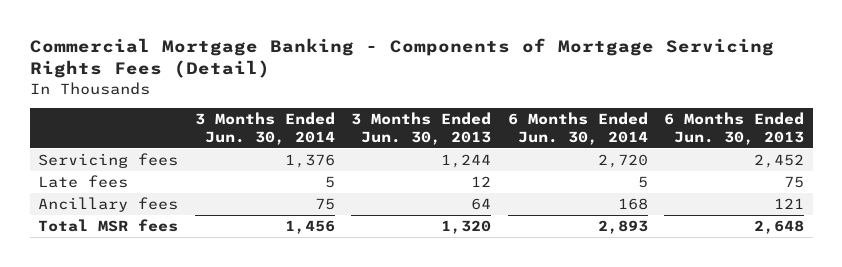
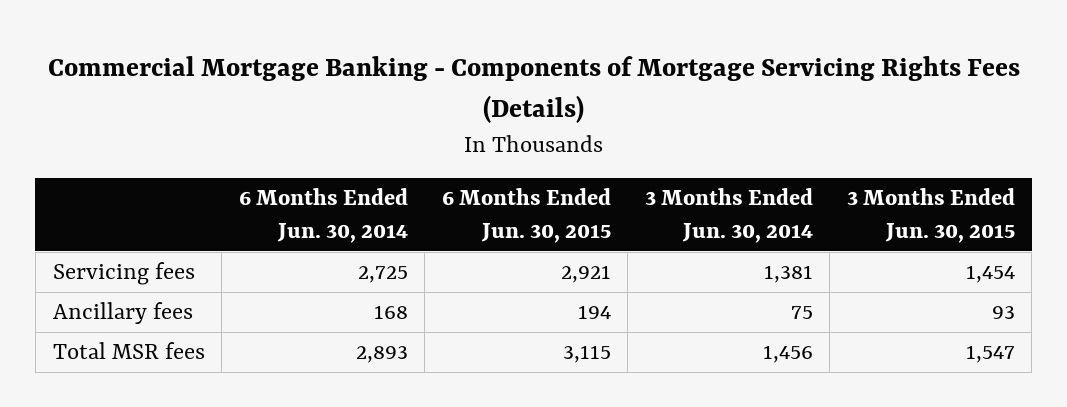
- Commercial Mortgage Banking - Components of Mortgage Servicing Rights Fees (Detail)
+ Commercial Mortgage Banking - Components of Mortgage Servicing Rights Fees (Details)
- | 3 Months Ended Jun. 30, 2014 | 3 Months Ended Jun. 30, 2013 | 6 Months Ended Jun. 30, 2014 | 6 Months Ended Jun. 30, 2013
+ | 6 Months Ended Jun. 30, 2014 | 6 Months Ended Jun. 30, 2015 | 3 Months Ended Jun. 30, 2014 | 3 Months Ended Jun. 30, 2015
- Servicing fees | 1,376 | 1,244 | 2,720 | 2,452
- Late fees | 5 | 12 | 5 | 75
+ Servicing fees | 2,725 | 2,921 | 1,381 | 1,454

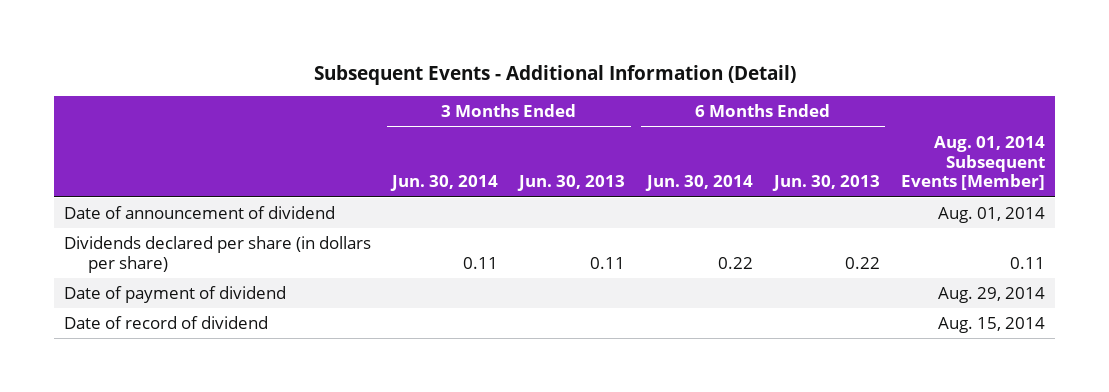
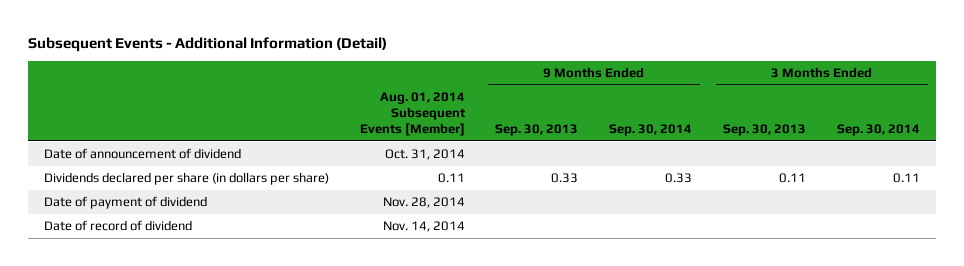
- | 3 Months Ended Jun. 30, 2014 | 3 Months Ended Jun. 30, 2013 | 6 Months Ended Jun. 30, 2014 | 6 Months Ended Jun. 30, 2013 | Aug. 01, 2014 Subsequent Events [Member]
+ | Aug. 01, 2014 Subsequent Events [Member] | 9 Months Ended Sep. 30, 2013 | 9 Months Ended Sep. 30, 2014 | 3 Months Ended Sep. 30, 2013 | 3 Months Ended Sep. 30, 2014
- Date of announcement of dividend | | | | | Aug. 01, 2014
+ Date of announcement of dividend | Oct. 31, 2014 | | | |
- Date of payment of dividend | | | | | Aug. 29, 2014
- Date of record of dividend | | | | | Aug. 15, 2014
+ Date of payment of dividend | Nov. 28, 2014 | | | |
+ Date of record of dividend | Nov. 14, 2014 | | | |

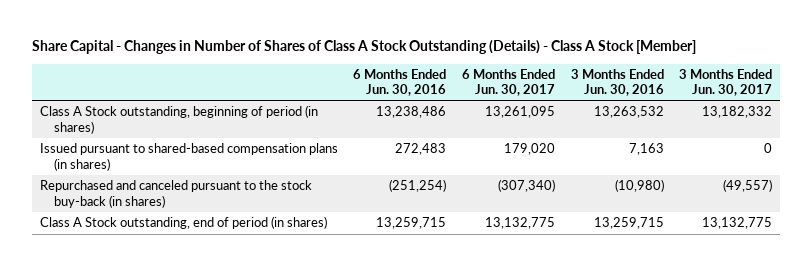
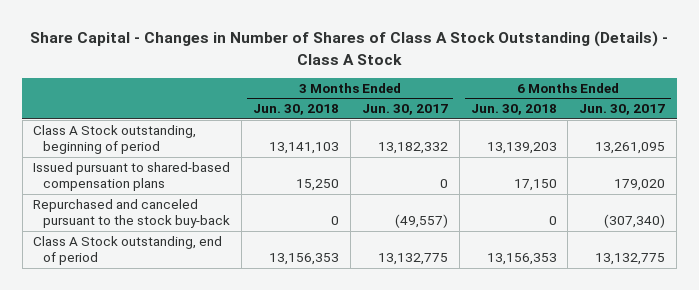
- Share Capital - Changes in Number of Shares of Class A Stock Outstanding (Details) - Class A Stock [Member]
+ Share Capital - Changes in Number of Shares of Class A Stock Outstanding (Details) - Class A Stock
- | 6 Months Ended Jun. 30, 2016 | 6 Months Ended Jun. 30, 2017 | 3 Months Ended Jun. 30, 2016 | 3 Months Ended Jun. 30, 2017
+ | 3 Months Ended Jun. 30, 2018 | 3 Months Ended Jun. 30, 2017 | 6 Months Ended Jun. 30, 2018 | 6 Months Ended Jun. 30, 2017
- Class A Stock outstanding, beginning of period (in shares) | 13,238,486 | 13,261,095 | 13,263,532 | 13,182,332
- Issued pursuant to shared-based compensation plans (in shares) | 272,483 | 179,020 | 7,163 | 0
- Repurchased and canceled pursuant to the stock buy-back (in shares) | (251,254) | (307,340) | (10,980) | (49,557)
- Class A Stock outstanding, end of period (in shares) | 13,259,715 | 13,132,775 | 13,259,715 | 13,132,775
+ Class A Stock outstanding, beginning of period | 13,141,103 | 13,182,332 | 13,139,203 | 13,261,095
+ Issued pursuant to shared-based compensation plans | 15,250 | 0 | 17,150 | 179,020
+ Repurchased and canceled pursuant to the stock buy-back | 0 | (49,557) | 0 | (307,340)
+ Class A Stock outstanding, end of period | 13,156,353 | 13,132,775 | 13,156,353 | 13,132,775

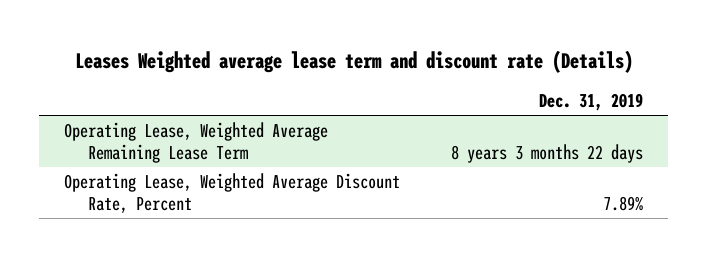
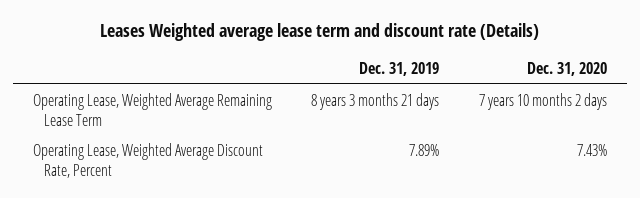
- | Dec. 31, 2019
+ | Dec. 31, 2019 | Dec. 31, 2020
- Operating Lease, Weighted Average Remaining Lease Term | 8 years 3 months 22 days
+ Operating Lease, Weighted Average Remaining Lease Term | 8 years 3 months 21 days | 7 years 10 months 2 days

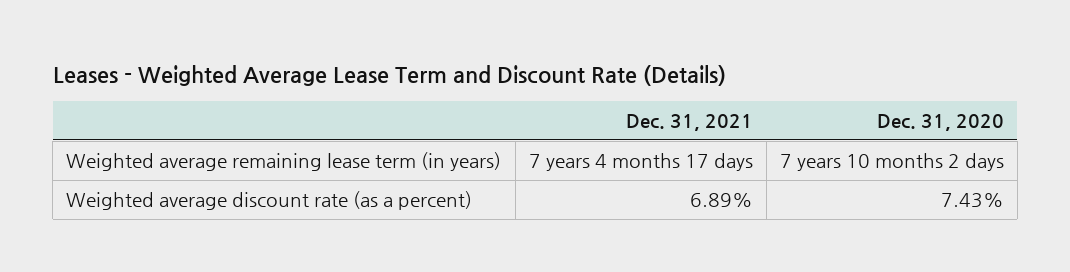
- Leases Weighted average lease term and discount rate (Details)
+ Leases - Weighted Average Lease Term and Discount Rate (Details)
- | Dec. 31, 2019 | Dec. 31, 2020
+ | Dec. 31, 2021 | Dec. 31, 2020
- Operating Lease, Weighted Average Remaining Lease Term | 8 years 3 months 21 days | 7 years 10 months 2 days
- Operating Lease, Weighted Average Discount Rate, Percent | 7.89% | 7.43%
+ Weighted average remaining lease term (in years) | 7 years 4 months 17 days | 7 years 10 months 2 days
+ Weighted average discount rate (as a percent) | 6.89% | 7.43%

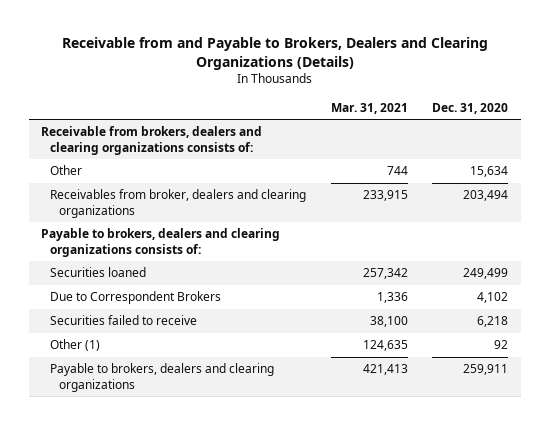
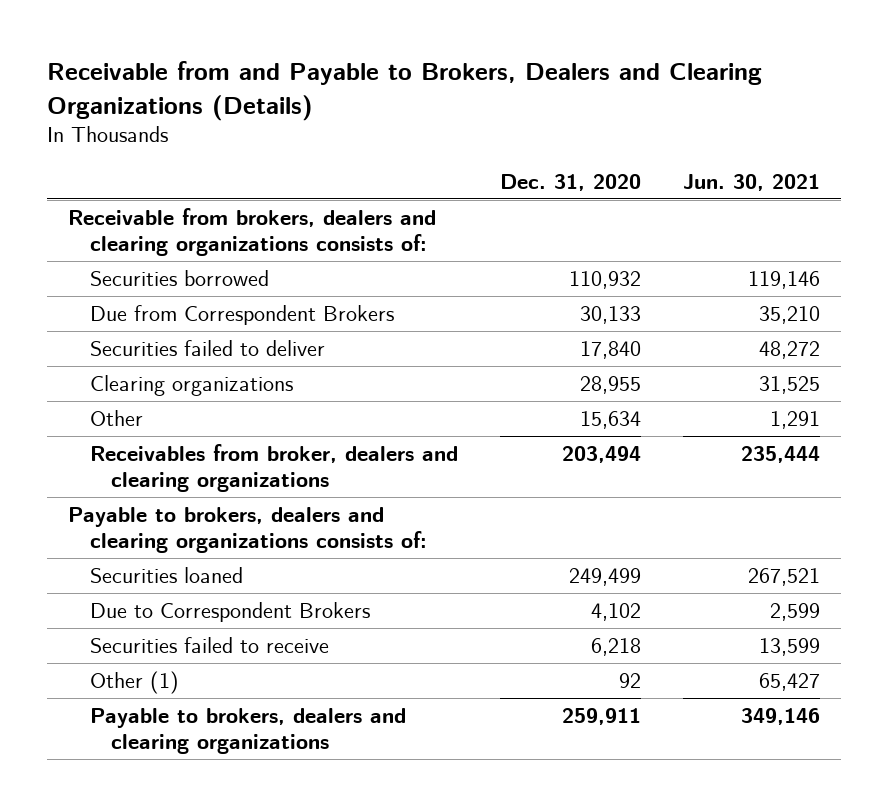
- | Mar. 31, 2021 | Dec. 31, 2020
+ | Dec. 31, 2020 | Jun. 30, 2021
+ Securities borrowed | 110,932 | 119,146
+ Due from Correspondent Brokers | 30,133 | 35,210
+ Securities failed to deliver | 17,840 | 48,272
+ Clearing organizations | 28,955 | 31,525

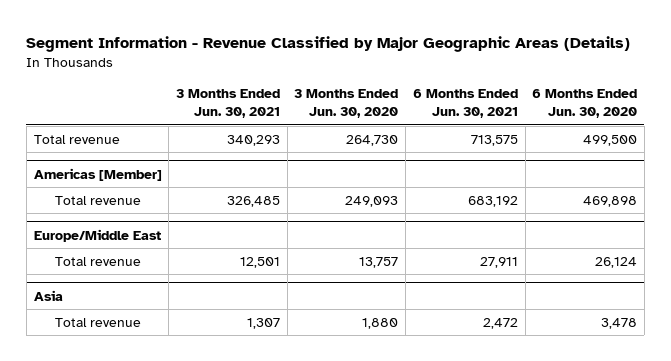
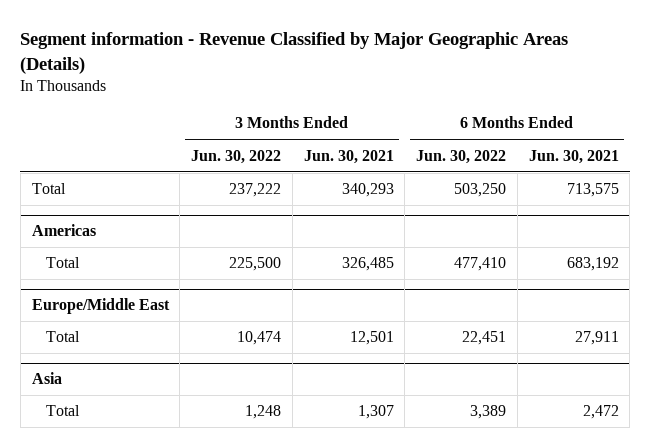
- Segment Information - Revenue Classified by Major Geographic Areas (Details)
+ Segment information - Revenue Classified by Major Geographic Areas (Details)
- | 3 Months Ended Jun. 30, 2021 | 3 Months Ended Jun. 30, 2020 | 6 Months Ended Jun. 30, 2021 | 6 Months Ended Jun. 30, 2020
+ | 3 Months Ended Jun. 30, 2022 | 3 Months Ended Jun. 30, 2021 | 6 Months Ended Jun. 30, 2022 | 6 Months Ended Jun. 30, 2021
- Total revenue | 340,293 | 264,730 | 713,575 | 499,500
- Americas [Member]
- Total revenue | 326,485 | 249,093 | 683,192 | 469,898
+ Total | 237,222 | 340,293 | 503,250 | 713,575
+ Americas
+ Total | 225,500 | 326,485 | 477,410 | 683,192
@ Europe/Middle East
- Total revenue | 12,501 | 13,757 | 27,911 | 26,124
+ Total | 10,474 | 12,501 | 22,451 | 27,911
@ Asia
- Total revenue | 1,307 | 1,880 | 2,472 | 3,478
+ Total | 1,248 | 1,307 | 3,389 | 2,472

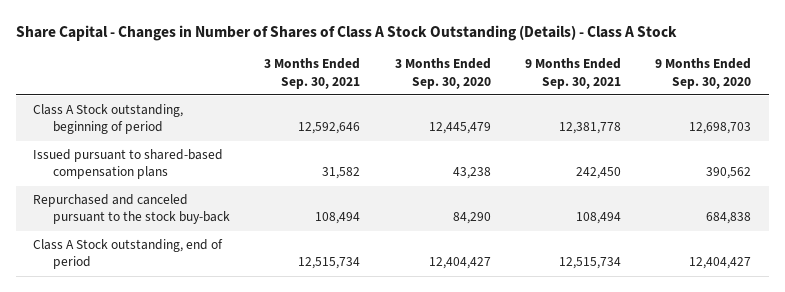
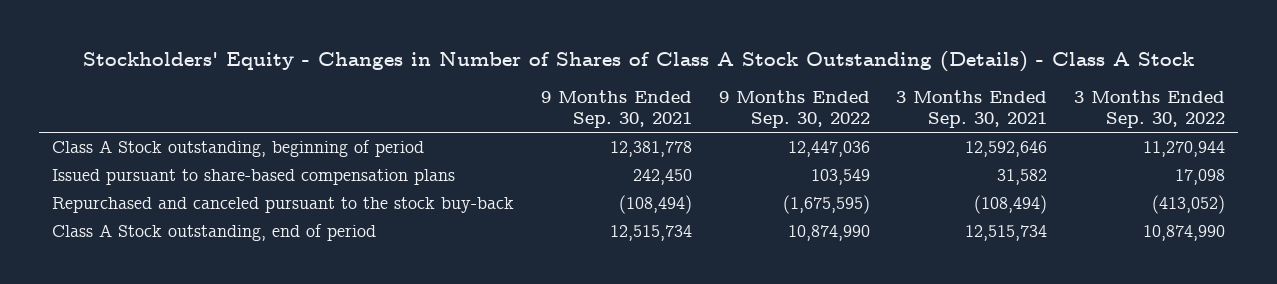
- Share Capital - Changes in Number of Shares of Class A Stock Outstanding (Details) - Class A Stock
+ Stockholders' Equity - Changes in Number of Shares of Class A Stock Outstanding (Details) - Class A Stock
- | 3 Months Ended Sep. 30, 2021 | 3 Months Ended Sep. 30, 2020 | 9 Months Ended Sep. 30, 2021 | 9 Months Ended Sep. 30, 2020
+ | 9 Months Ended Sep. 30, 2021 | 9 Months Ended Sep. 30, 2022 | 3 Months Ended Sep. 30, 2021 | 3 Months Ended Sep. 30, 2022
- Issued pursuant to shared-based compensation plans | 31,582 | 43,238 | 242,450 | 390,562
- Repurchased and canceled pursuant to the stock buy-back | 108,494 | 84,290 | 108,494 | 684,838
+ Issued pursuant to share-based compensation plans | 242,450 | 103,549 | 31,582 | 17,098
+ Repurchased and canceled pursuant to the stock buy-back | (108,494) | (1,675,595) | (108,494) | (413,052)

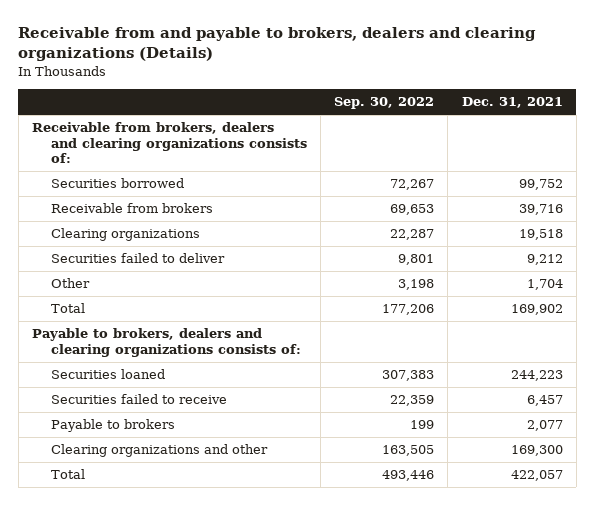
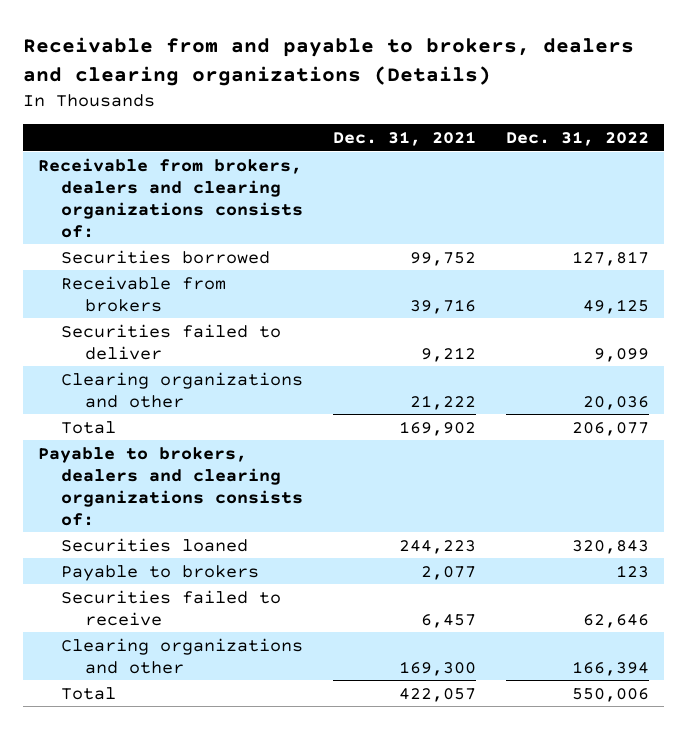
- | Sep. 30, 2022 | Dec. 31, 2021
+ | Dec. 31, 2021 | Dec. 31, 2022
- Clearing organizations | 22,287 | 19,518
- Other | 3,198 | 1,704
+ Clearing organizations and other | 21,222 | 20,036
moved down: Securities failed to receive | 6,457 | 62,646

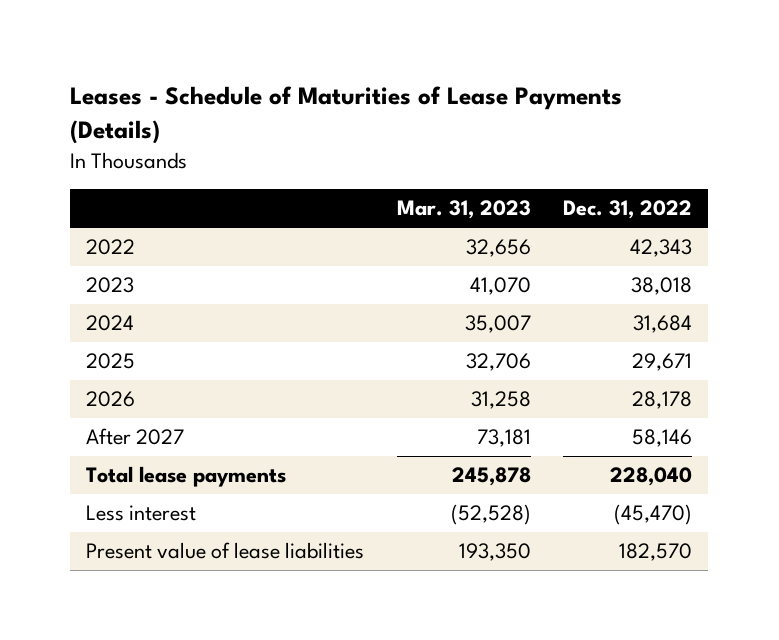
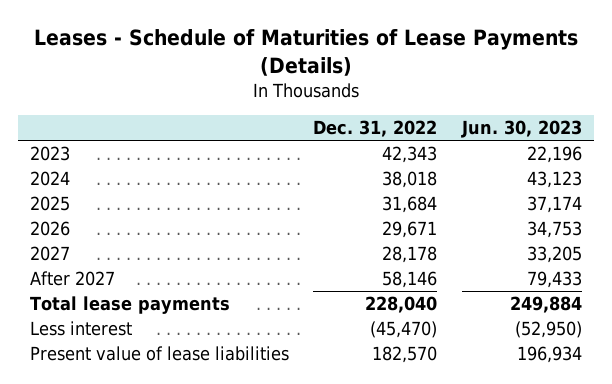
- | Mar. 31, 2023 | Dec. 31, 2022
+ | Dec. 31, 2022 | Jun. 30, 2023
- 2022 | 32,656 | 42,343
- 2023 | 41,070 | 38,018
- 2024 | 35,007 | 31,684
- 2025 | 32,706 | 29,671
- 2026 | 31,258 | 28,178
+ 2023 | 42,343 | 22,196
+ 2024 | 38,018 | 43,123
+ 2025 | 31,684 | 37,174
+ 2026 | 29,671 | 34,753
+ 2027 | 28,178 | 33,205

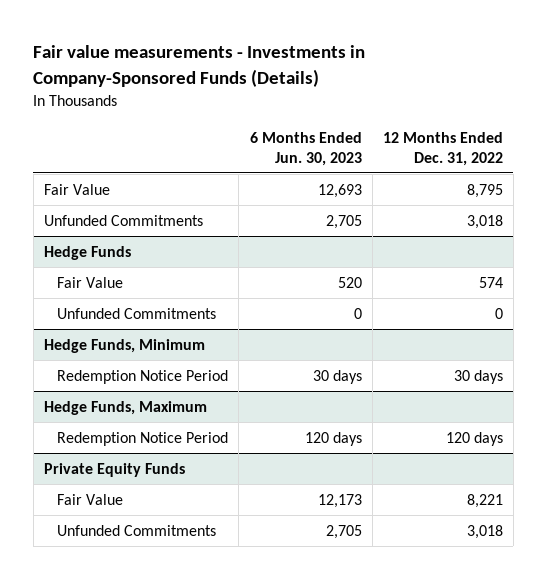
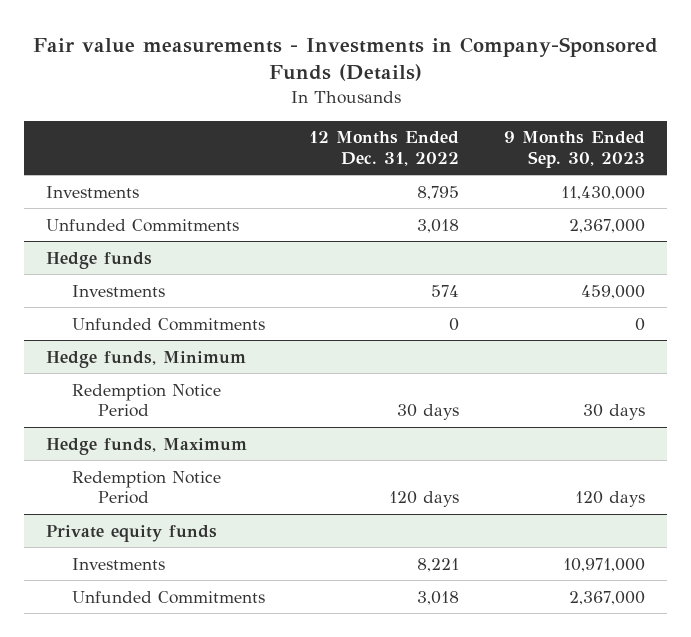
- | 6 Months Ended Jun. 30, 2023 | 12 Months Ended Dec. 31, 2022
+ | 12 Months Ended Dec. 31, 2022 | 9 Months Ended Sep. 30, 2023
- Fair Value | 12,693 | 8,795
+ Investments | 8,795 | 11,430,000
- Hedge Funds
- Fair Value | 520 | 574
+ Hedge funds
+ Investments | 574 | 459,000
- Hedge Funds, Minimum
+ Hedge funds, Minimum
- Hedge Funds, Maximum
+ Hedge funds, Maximum
- Private Equity Funds
- Fair Value | 12,173 | 8,221
+ Private equity funds
+ Investments | 8,221 | 10,971,000

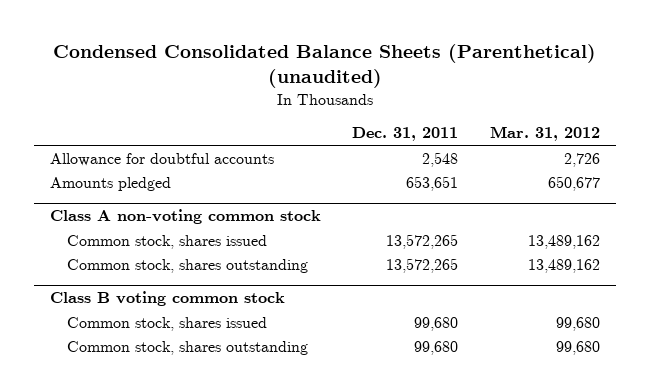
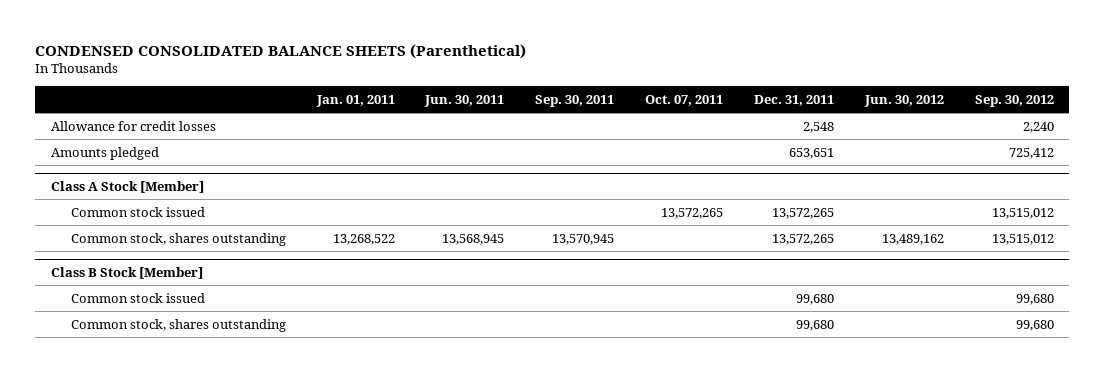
- Condensed Consolidated Balance Sheets (Parenthetical) (unaudited)
+ CONDENSED CONSOLIDATED BALANCE SHEETS (Parenthetical)
- | Dec. 31, 2011 | Mar. 31, 2012
+ | Jan. 01, 2011 | Jun. 30, 2011 | Sep. 30, 2011 | Oct. 07, 2011 | Dec. 31, 2011 | Jun. 30, 2012 | Sep. 30, 2012
- Allowance for doubtful accounts | 2,548 | 2,726
+ Allowance for credit losses | | | | | 2,548 | | 2,240
- Class A non-voting common stock
- Common stock, shares issued | 13,572,265 | 13,489,162
+ Class A Stock [Member]
+ Common stock issued | | | | 13,572,265 | 13,572,265 | | 13,515,012
- Class B voting common stock
- Common stock, shares issued | 99,680 | 99,680
+ Class B Stock [Member]
+ Common stock issued | | | | | 99,680 | | 99,680

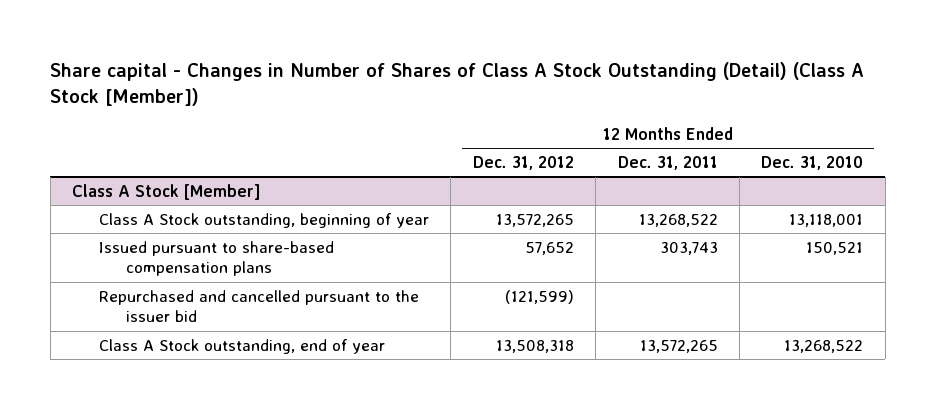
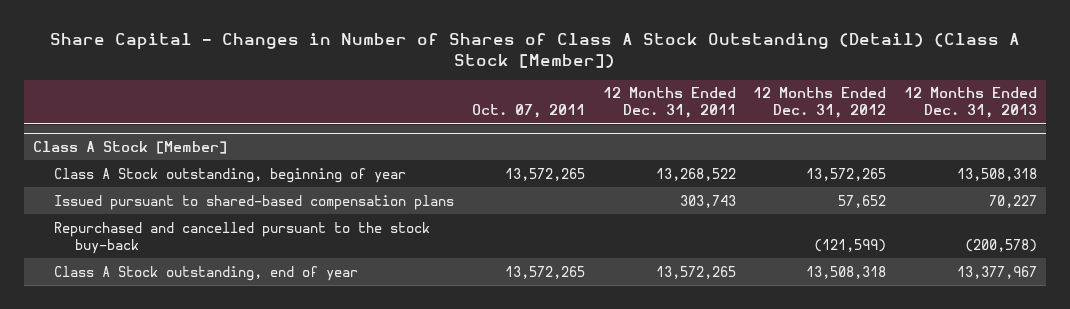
- Share capital - Changes in Number of Shares of Class A Stock Outstanding (Detail) (Class A Stock [Member])
+ Share Capital - Changes in Number of Shares of Class A Stock Outstanding (Detail) (Class A Stock [Member])
- | 12 Months Ended Dec. 31, 2012 | 12 Months Ended Dec. 31, 2011 | 12 Months Ended Dec. 31, 2010
+ | Oct. 07, 2011 | 12 Months Ended Dec. 31, 2011 | 12 Months Ended Dec. 31, 2012 | 12 Months Ended Dec. 31, 2013
@ Class A Stock [Member]
- Issued pursuant to share-based compensation plans | 57,652 | 303,743 | 150,521
- Repurchased and cancelled pursuant to the issuer bid | (121,599) | |
+ Issued pursuant to shared-based compensation plans | | 303,743 | 57,652 | 70,227
+ Repurchased and cancelled pursuant to the stock buy-back | | | (121,599) | (200,578)

